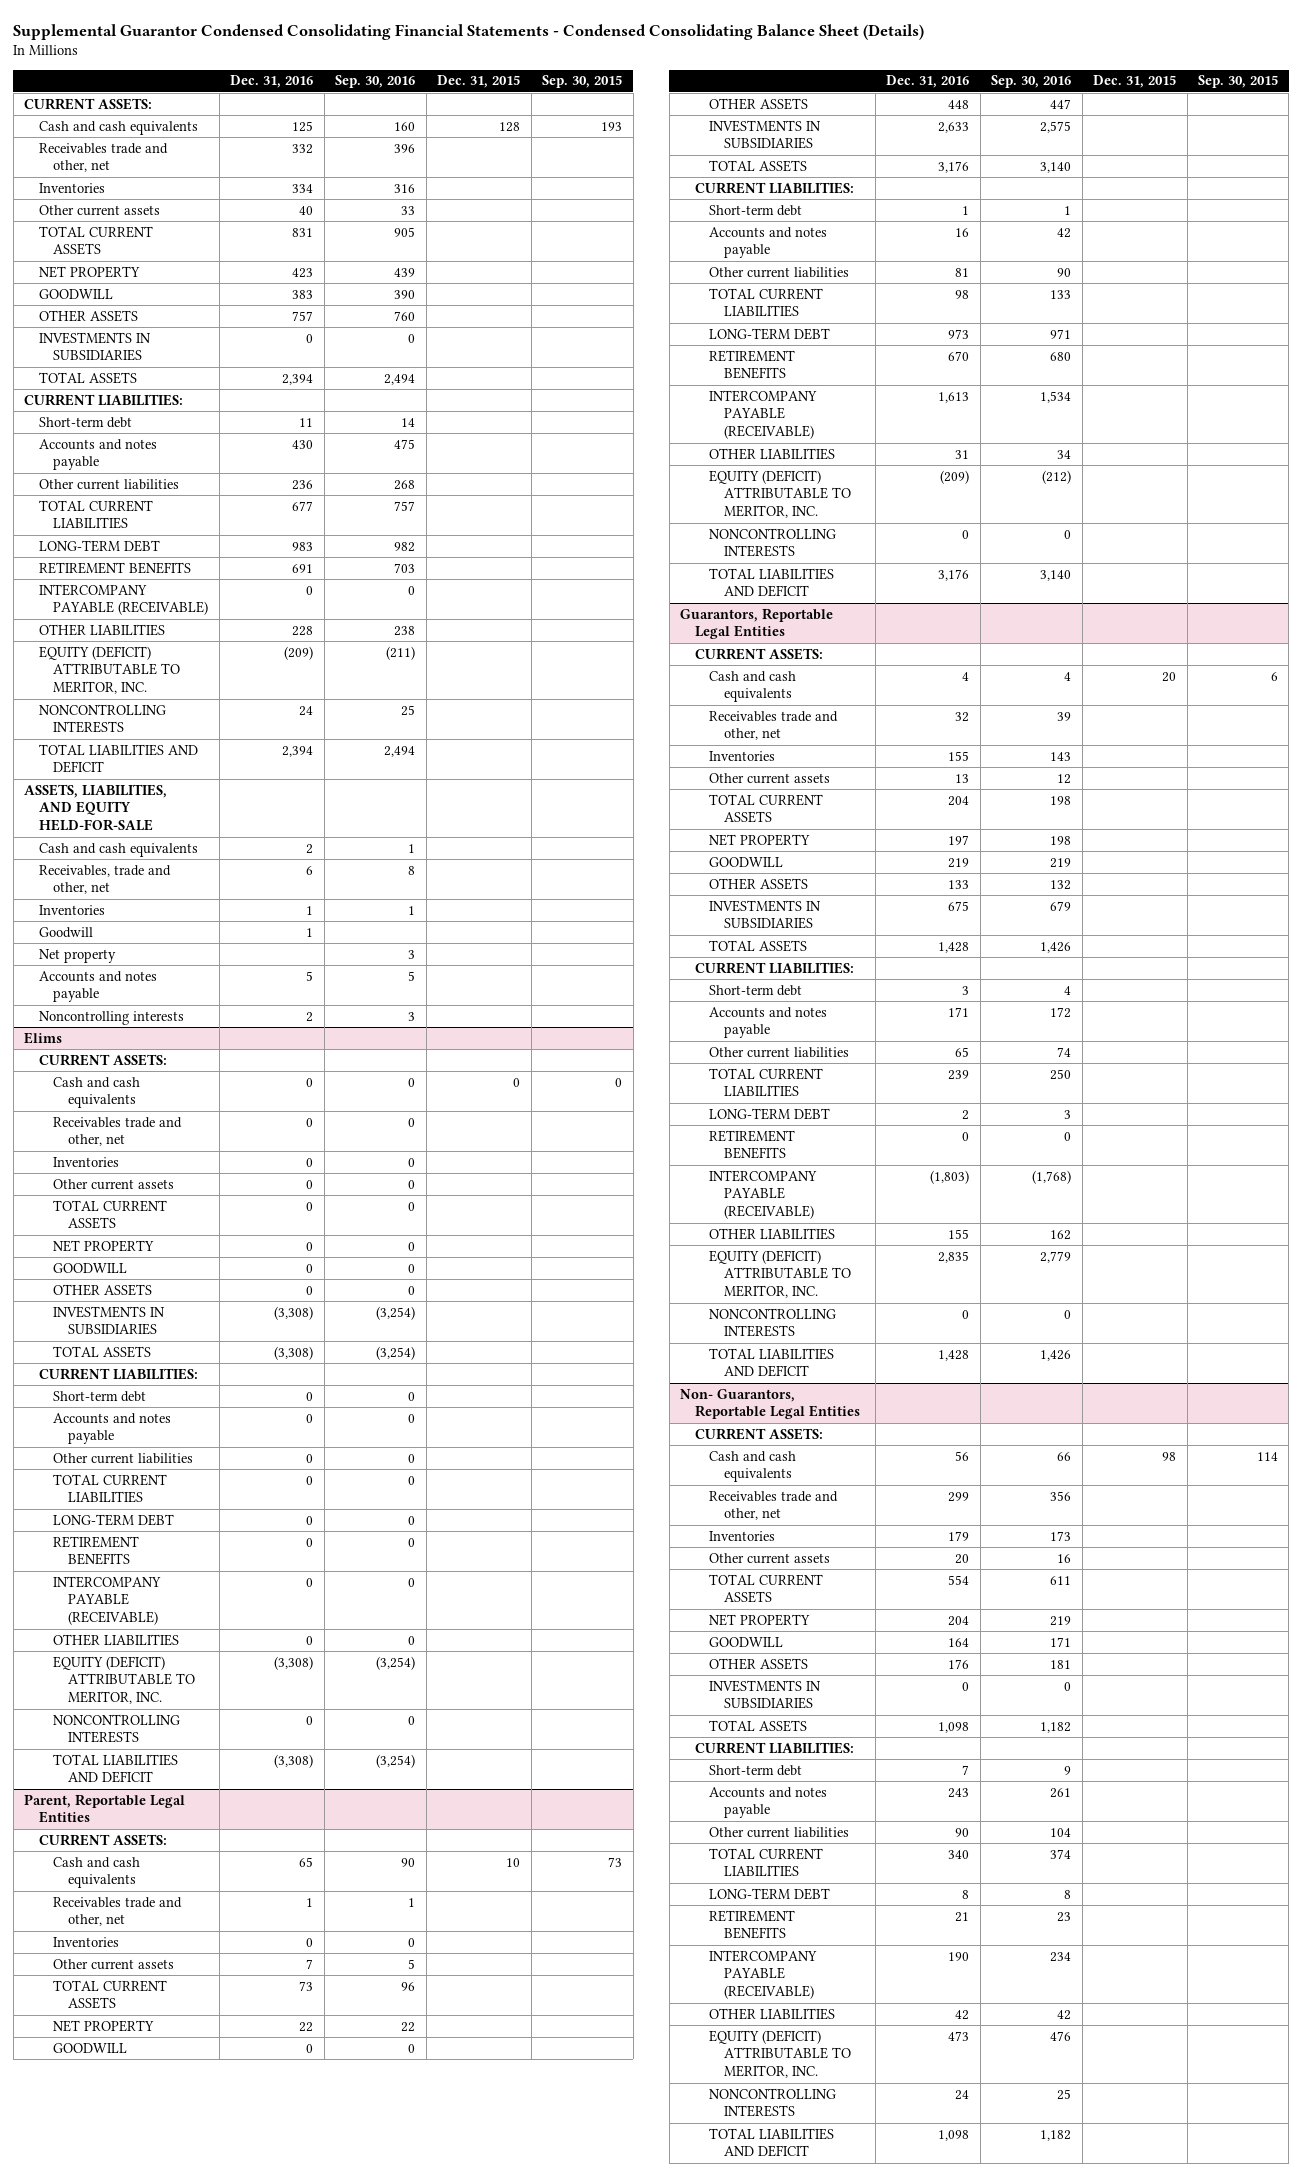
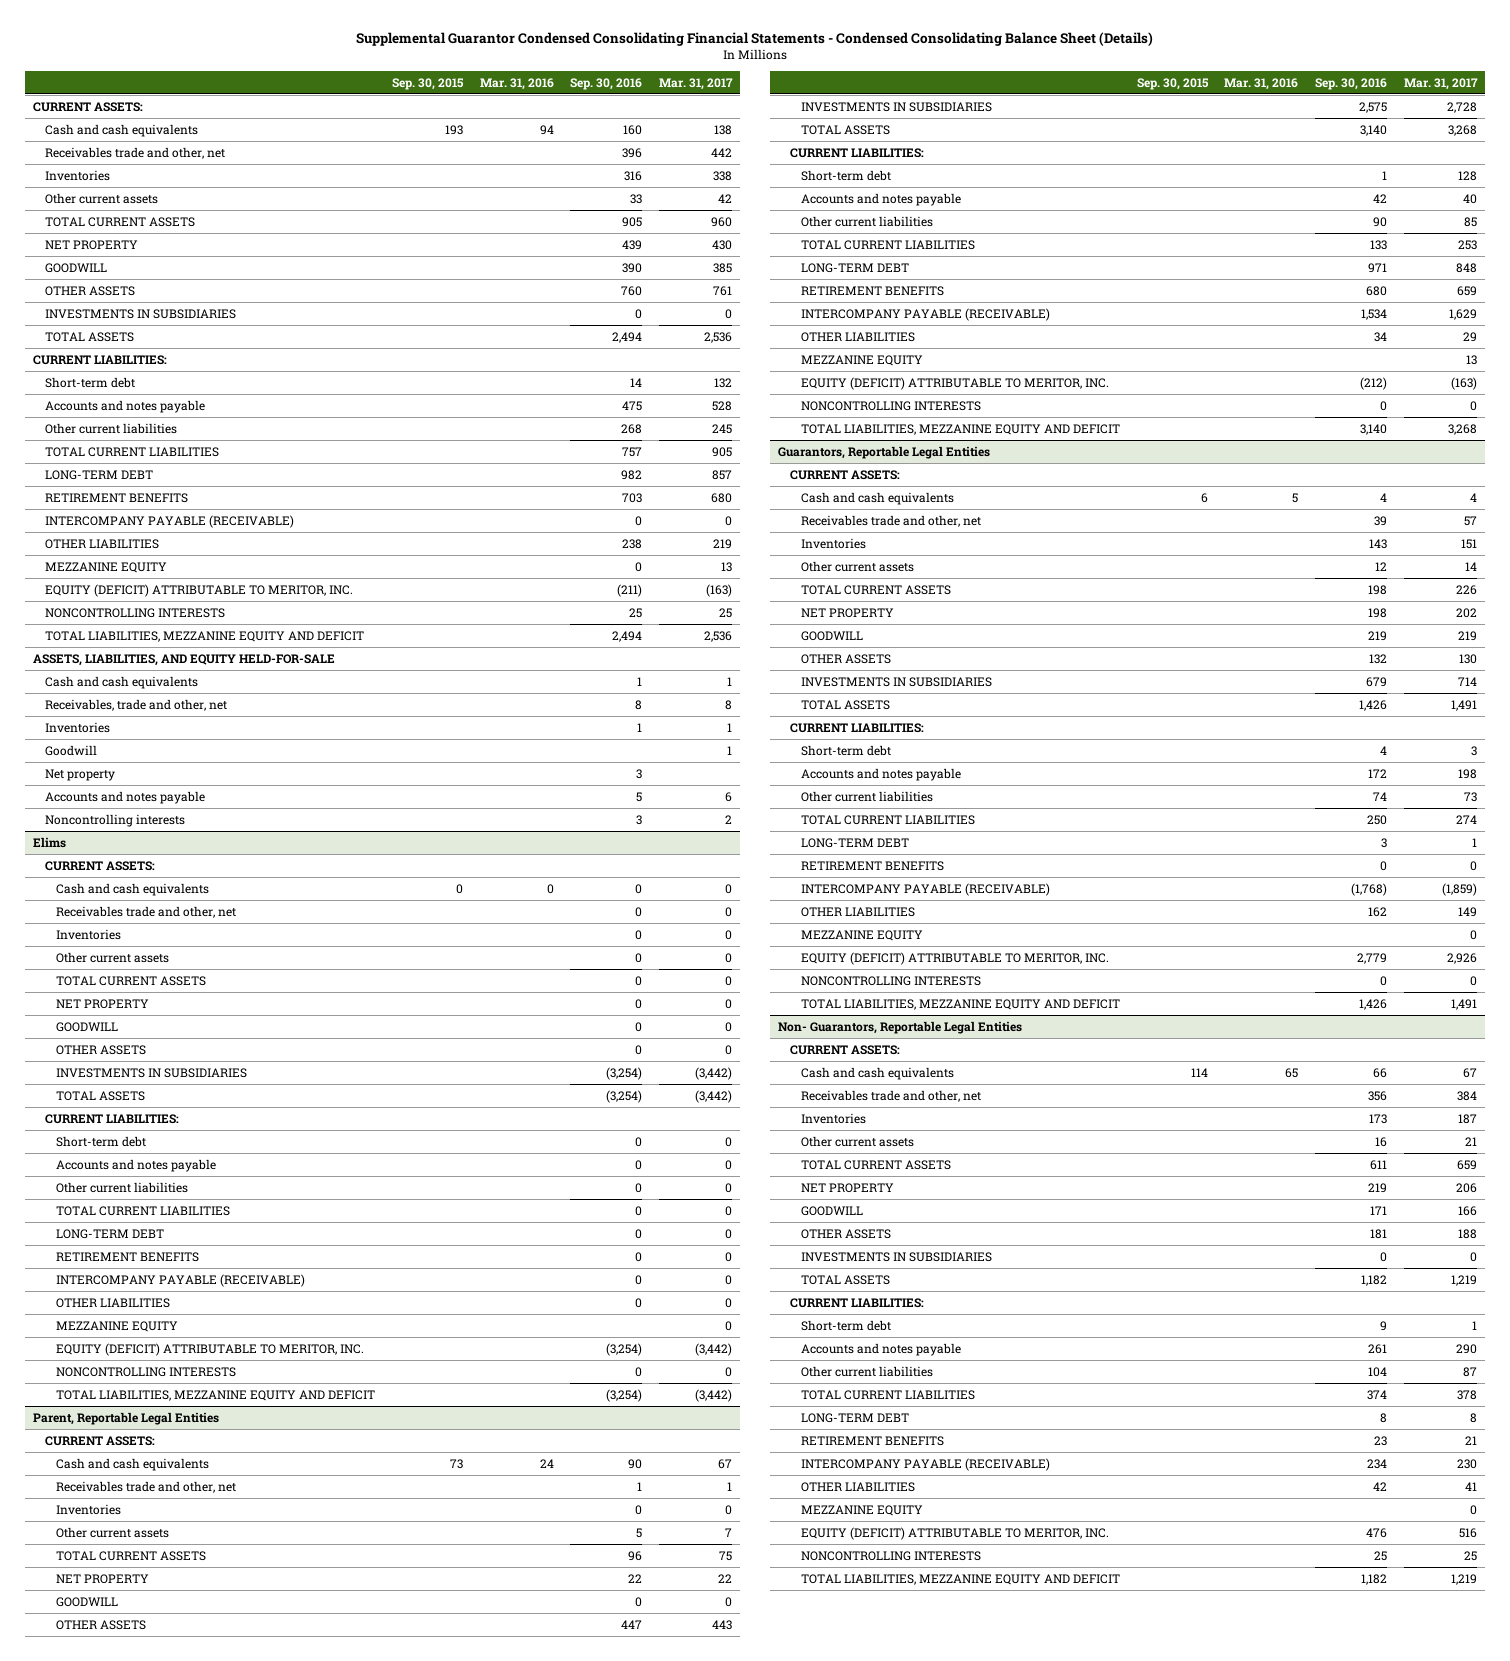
- | Dec. 31, 2016 | Sep. 30, 2016 | Dec. 31, 2015 | Sep. 30, 2015
+ | Sep. 30, 2015 | Mar. 31, 2016 | Sep. 30, 2016 | Mar. 31, 2017
+ MEZZANINE EQUITY | | | 0 | 13
- TOTAL LIABILITIES AND DEFICIT | 2,394 | 2,494 | |
+ TOTAL LIABILITIES, MEZZANINE EQUITY AND DEFICIT | | | 2,494 | 2,536
@ Elims
+ MEZZANINE EQUITY | | | | 0
- TOTAL LIABILITIES AND DEFICIT | (3,308) | (3,254) | |
+ TOTAL LIABILITIES, MEZZANINE EQUITY AND DEFICIT | | | (3,254) | (3,442)
@ Parent, Reportable Legal Entities
+ MEZZANINE EQUITY | | | | 13
- TOTAL LIABILITIES AND DEFICIT | 3,176 | 3,140 | |
+ TOTAL LIABILITIES, MEZZANINE EQUITY AND DEFICIT | | | 3,140 | 3,268
@ Guarantors, Reportable Legal Entities
+ MEZZANINE EQUITY | | | | 0
- TOTAL LIABILITIES AND DEFICIT | 1,428 | 1,426 | |
+ TOTAL LIABILITIES, MEZZANINE EQUITY AND DEFICIT | | | 1,426 | 1,491
@ Non- Guarantors, Reportable Legal Entities
+ MEZZANINE EQUITY | | | | 0
- TOTAL LIABILITIES AND DEFICIT | 1,098 | 1,182 | |
+ TOTAL LIABILITIES, MEZZANINE EQUITY AND DEFICIT | | | 1,182 | 1,219

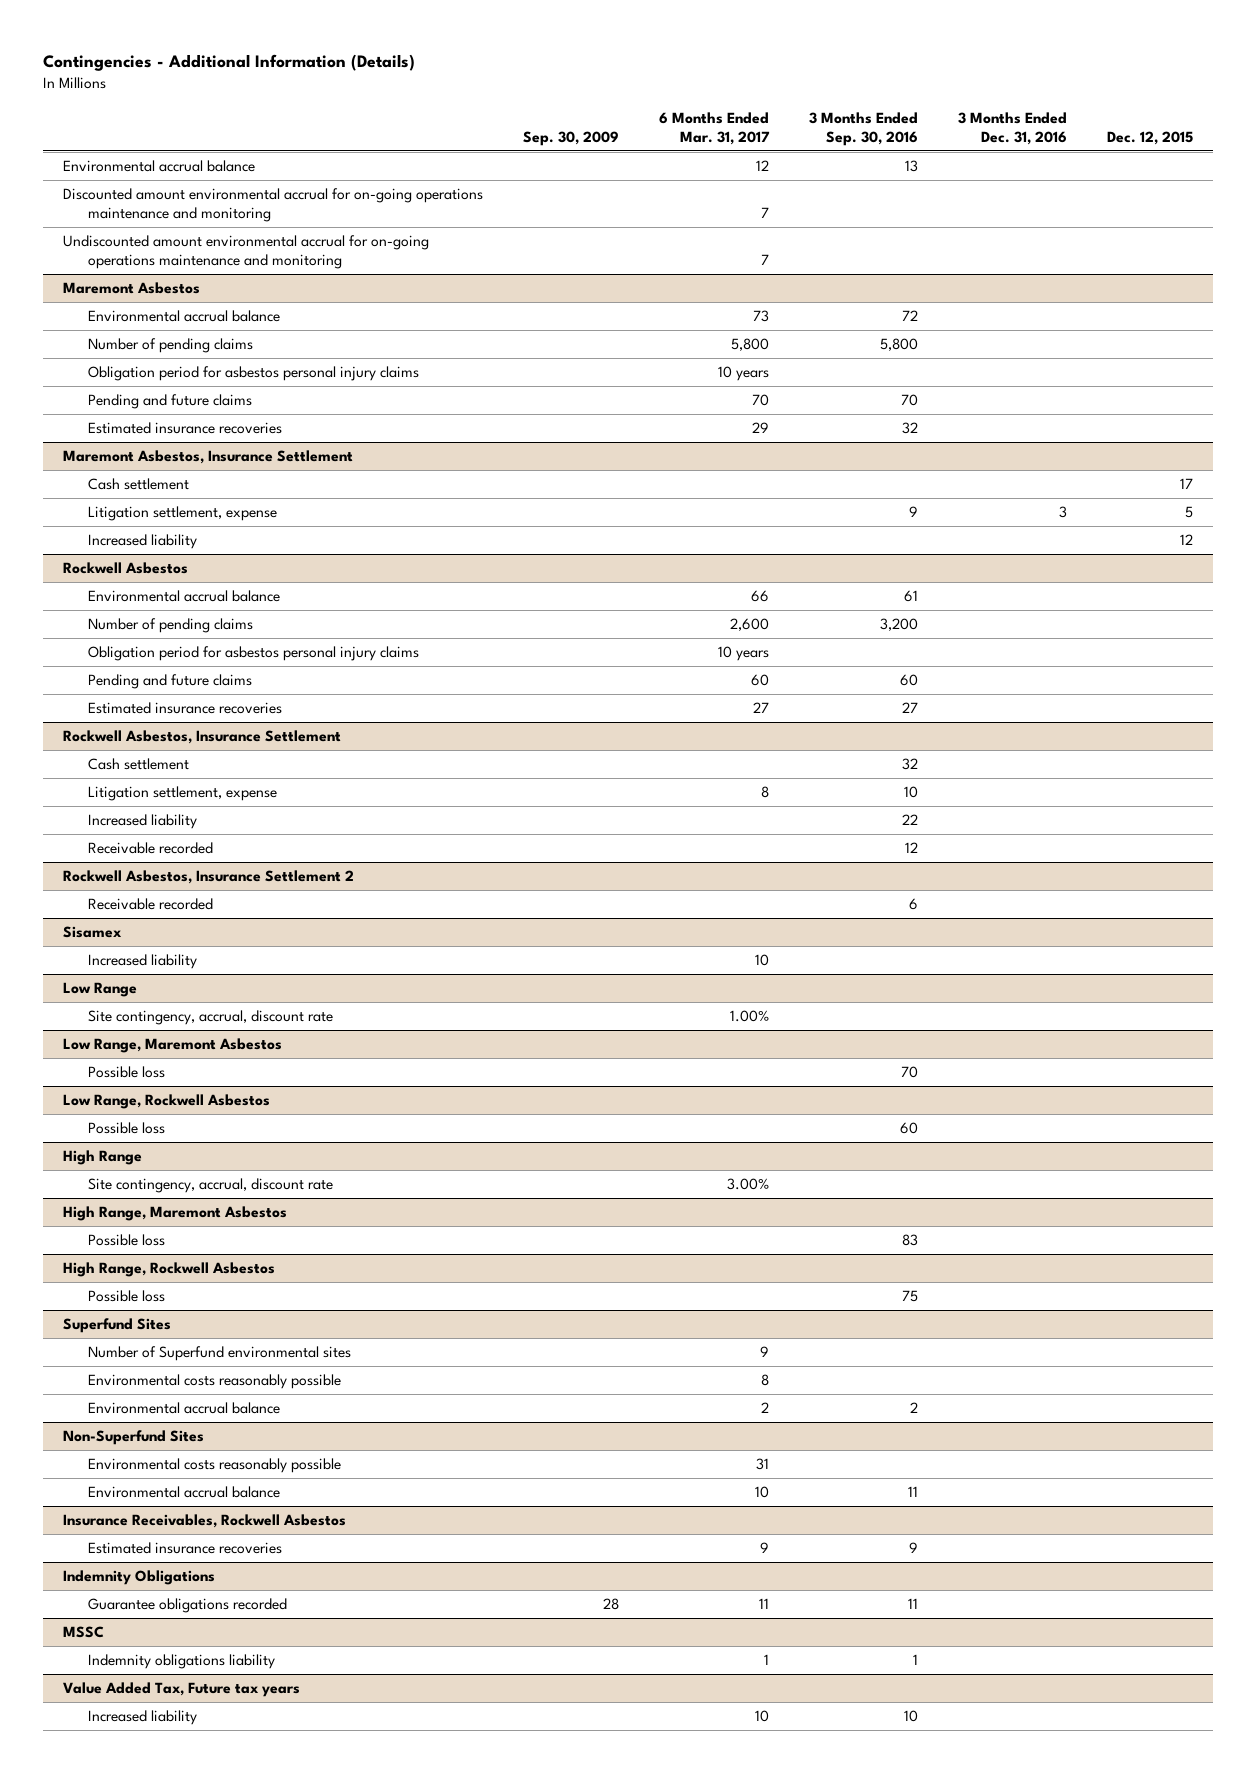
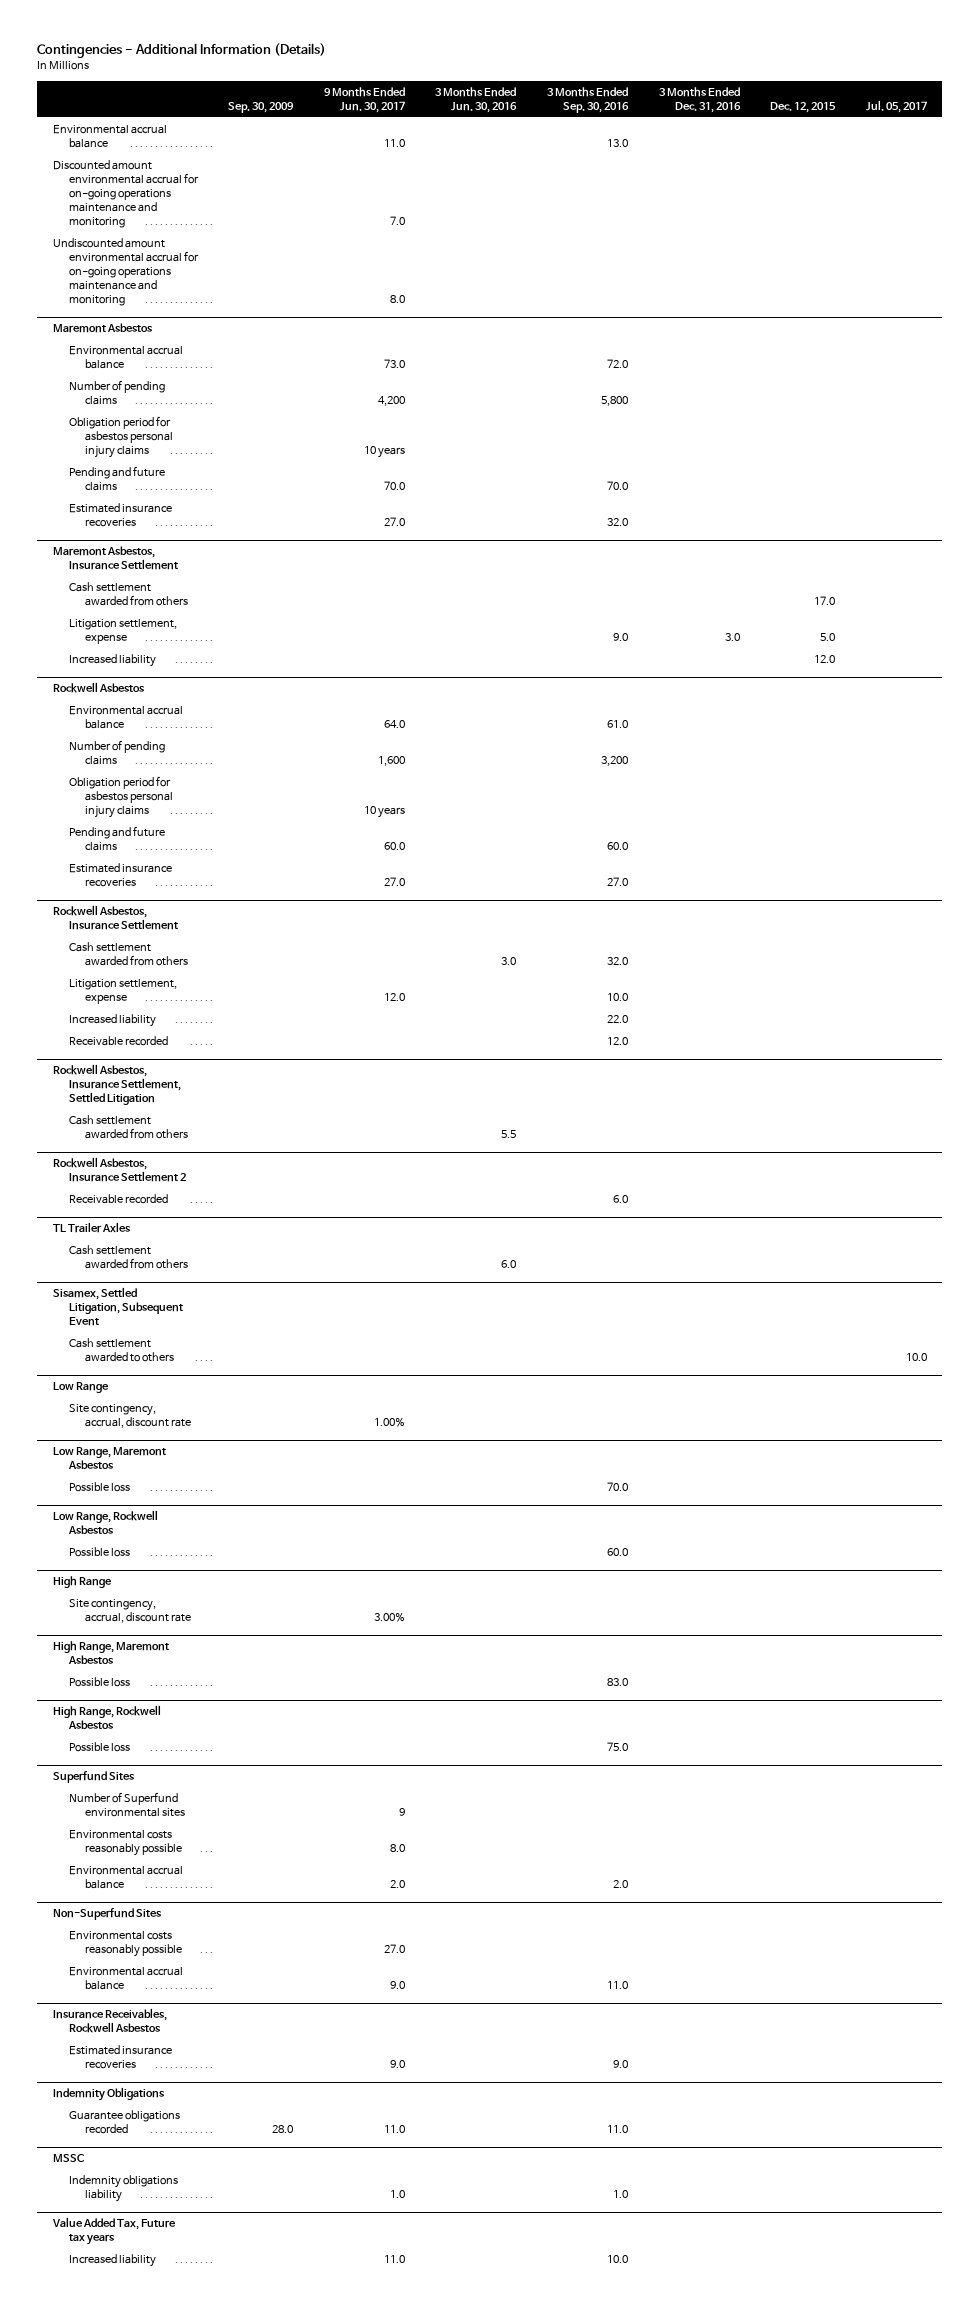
- | Sep. 30, 2009 | 6 Months Ended Mar. 31, 2017 | 3 Months Ended Sep. 30, 2016 | 3 Months Ended Dec. 31, 2016 | Dec. 12, 2015
+ | Sep. 30, 2009 | 9 Months Ended Jun. 30, 2017 | 3 Months Ended Jun. 30, 2016 | 3 Months Ended Sep. 30, 2016 | 3 Months Ended Dec. 31, 2016 | Dec. 12, 2015 | Jul. 05, 2017
- Environmental accrual balance | | 12 | 13 | |
+ Environmental accrual balance | | 11.0 | | 13.0 | | |
@ Maremont Asbestos
- Environmental accrual balance | | 73 | 72 | |
+ Environmental accrual balance | | 73.0 | | 72.0 | | |
- Pending and future claims | | 70 | 70 | |
- Estimated insurance recoveries | | 29 | 32 | |
+ Pending and future claims | | 70.0 | | 70.0 | | |
+ Estimated insurance recoveries | | 27.0 | | 32.0 | | |
@ Maremont Asbestos, Insurance Settlement
- Cash settlement | | | | | 17
- Litigation settlement, expense | | | 9 | 3 | 5
- Increased liability | | | | | 12
+ Cash settlement awarded from others | | | | | | 17.0 |
+ Litigation settlement, expense | | | | 9.0 | 3.0 | 5.0 |
+ Increased liability | | | | | | 12.0 |
@ Rockwell Asbestos
- Environmental accrual balance | | 66 | 61 | |
+ Environmental accrual balance | | 64.0 | | 61.0 | | |
- Pending and future claims | | 60 | 60 | |
- Estimated insurance recoveries | | 27 | 27 | |
+ Pending and future claims | | 60.0 | | 60.0 | | |
+ Estimated insurance recoveries | | 27.0 | | 27.0 | | |
@ Rockwell Asbestos, Insurance Settlement
- Cash settlement | | | 32 | |
- Litigation settlement, expense | | 8 | 10 | |
- Increased liability | | | 22 | |
- Receivable recorded | | | 12 | |
+ Cash settlement awarded from others | | | 3.0 | 32.0 | | |
+ Litigation settlement, expense | | 12.0 | | 10.0 | | |
+ Increased liability | | | | 22.0 | | |
+ Receivable recorded | | | | 12.0 | | |
+ Rockwell Asbestos, Insurance Settlement, Settled Litigation
+ Cash settlement awarded from others | | | 5.5 | | | |
@ Rockwell Asbestos, Insurance Settlement 2
- Receivable recorded | | | 6 | |
- Sisamex
- Increased liability | | 10 | | |
@ Rockwell Asbestos, Insurance Settlement 2
+ Receivable recorded | | | | 6.0 | | |
+ TL Trailer Axles
+ Cash settlement awarded from others | | | 6.0 | | | |
+ Sisamex, Settled Litigation, Subsequent Event
+ Cash settlement awarded to others | | | | | | | 10.0
@ Low Range, Maremont Asbestos
- Possible loss | | | 70 | |
+ Possible loss | | | | 70.0 | | |
@ Low Range, Rockwell Asbestos
- Possible loss | | | 60 | |
+ Possible loss | | | | 60.0 | | |
@ High Range, Maremont Asbestos
- Possible loss | | | 83 | |
+ Possible loss | | | | 83.0 | | |
@ High Range, Rockwell Asbestos
- Possible loss | | | 75 | |
+ Possible loss | | | | 75.0 | | |
@ Superfund Sites
- Environmental accrual balance | | 2 | 2 | |
+ Environmental accrual balance | | 2.0 | | 2.0 | | |
@ Non-Superfund Sites
- Environmental accrual balance | | 10 | 11 | |
+ Environmental accrual balance | | 9.0 | | 11.0 | | |
@ Insurance Receivables, Rockwell Asbestos
- Estimated insurance recoveries | | 9 | 9 | |
+ Estimated insurance recoveries | | 9.0 | | 9.0 | | |
@ Indemnity Obligations
- Guarantee obligations recorded | 28 | 11 | 11 | |
+ Guarantee obligations recorded | 28.0 | 11.0 | | 11.0 | | |
@ MSSC
- Indemnity obligations liability | | 1 | 1 | |
+ Indemnity obligations liability | | 1.0 | | 1.0 | | |
@ Value Added Tax, Future tax years
- Increased liability | | 10 | 10 | |
+ Increased liability | | 11.0 | | 10.0 | | |

